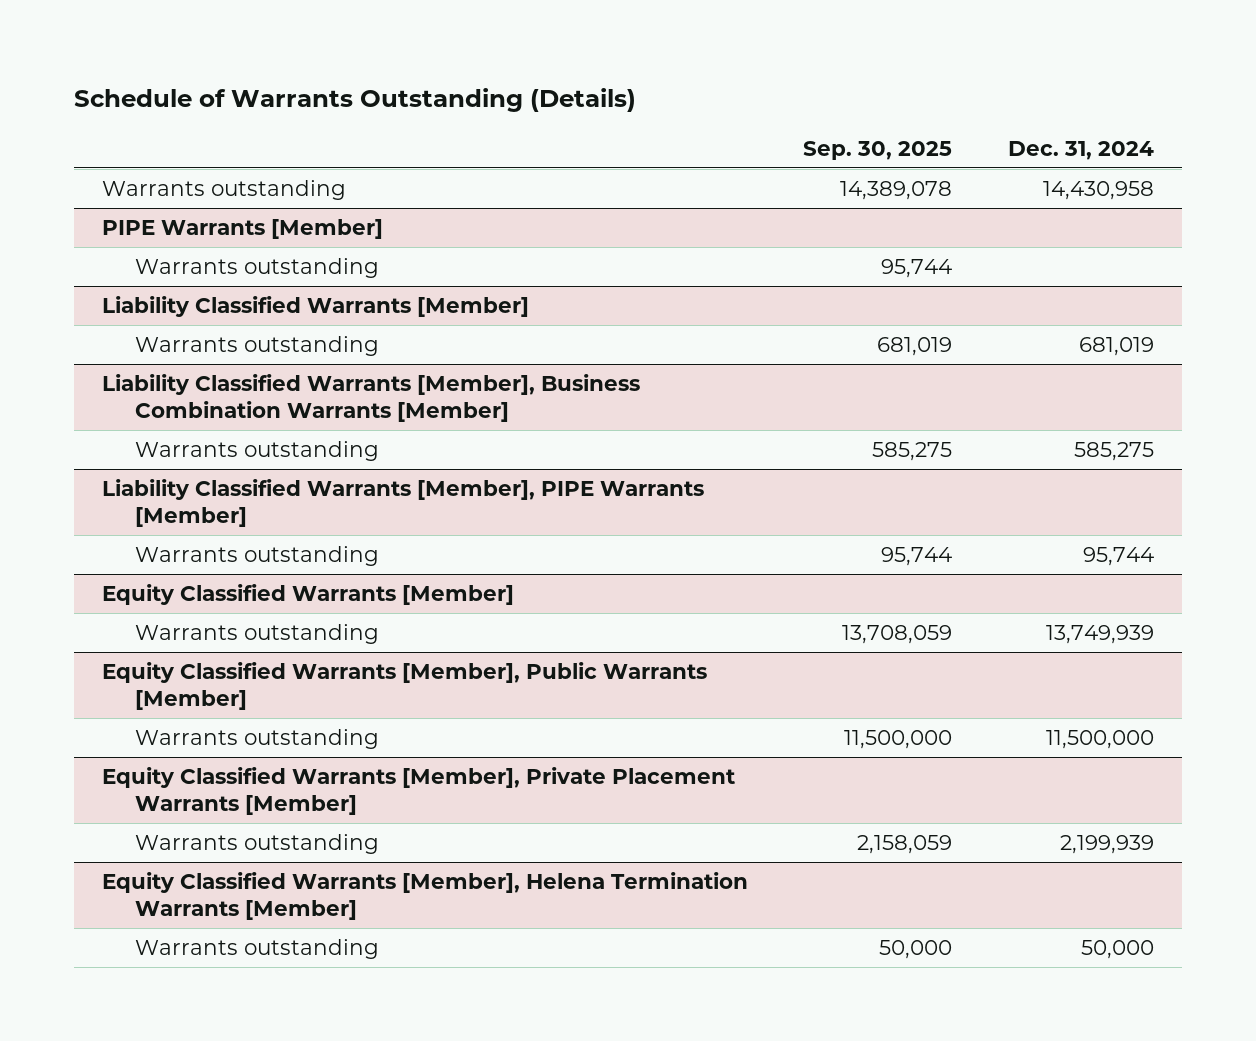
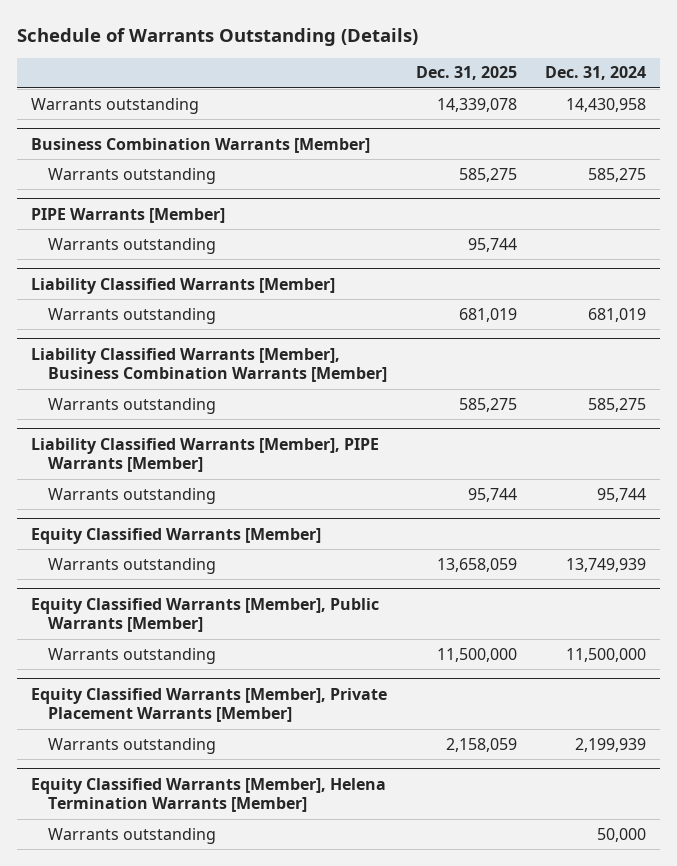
- | Sep. 30, 2025 | Dec. 31, 2024
+ | Dec. 31, 2025 | Dec. 31, 2024
+ Business Combination Warrants [Member]
+ Warrants outstanding | 585,275 | 585,275

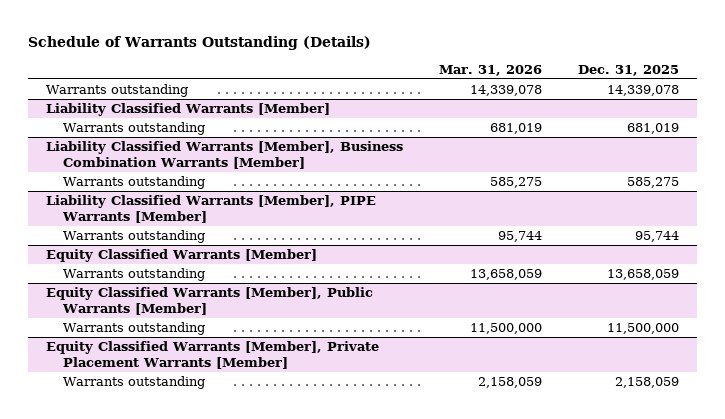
- | Dec. 31, 2025 | Dec. 31, 2024
+ | Mar. 31, 2026 | Dec. 31, 2025
- Business Combination Warrants [Member]
- Warrants outstanding | 585,275 | 585,275
- PIPE Warrants [Member]
- Warrants outstanding | 95,744 |
- Equity Classified Warrants [Member], Helena Termination Warrants [Member]
- Warrants outstanding | | 50,000

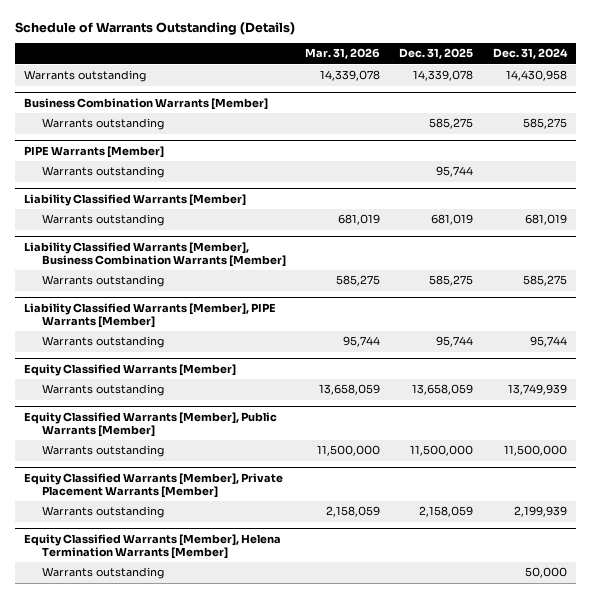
- | Mar. 31, 2026 | Dec. 31, 2025
+ | Mar. 31, 2026 | Dec. 31, 2025 | Dec. 31, 2024
+ Business Combination Warrants [Member]
+ Warrants outstanding | | 585,275 | 585,275
+ PIPE Warrants [Member]
+ Warrants outstanding | | 95,744 |
+ Equity Classified Warrants [Member], Helena Termination Warrants [Member]
+ Warrants outstanding | | | 50,000

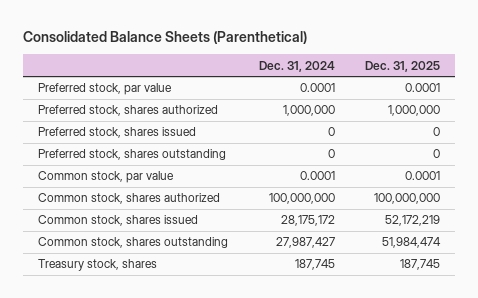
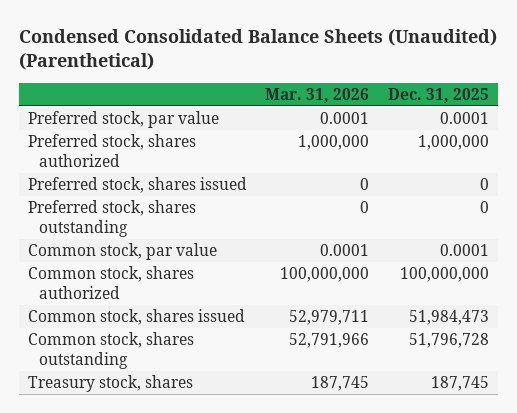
- Consolidated Balance Sheets (Parenthetical)
+ Condensed Consolidated Balance Sheets (Unaudited) (Parenthetical)
- | Dec. 31, 2024 | Dec. 31, 2025
+ | Mar. 31, 2026 | Dec. 31, 2025
- Common stock, shares issued | 28,175,172 | 52,172,219
- Common stock, shares outstanding | 27,987,427 | 51,984,474
+ Common stock, shares issued | 52,979,711 | 51,984,473
+ Common stock, shares outstanding | 52,791,966 | 51,796,728

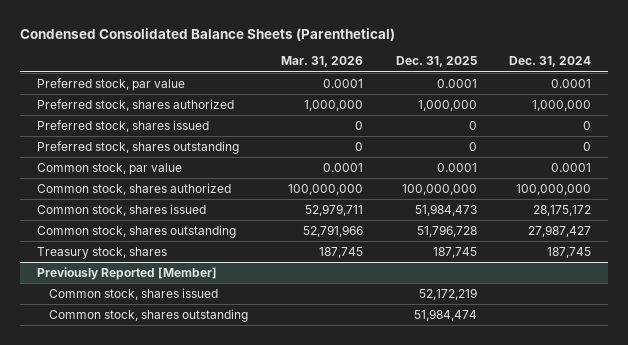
- Condensed Consolidated Balance Sheets (Unaudited) (Parenthetical)
+ Condensed Consolidated Balance Sheets (Parenthetical)
- | Mar. 31, 2026 | Dec. 31, 2025
+ | Mar. 31, 2026 | Dec. 31, 2025 | Dec. 31, 2024
+ Previously Reported [Member]
+ Common stock, shares issued | | 52,172,219 |
+ Common stock, shares outstanding | | 51,984,474 |

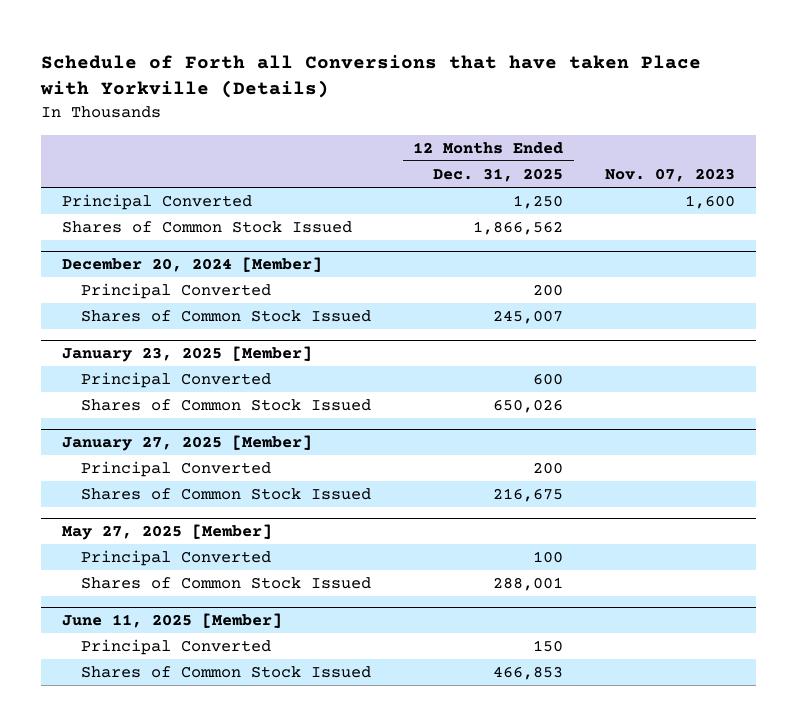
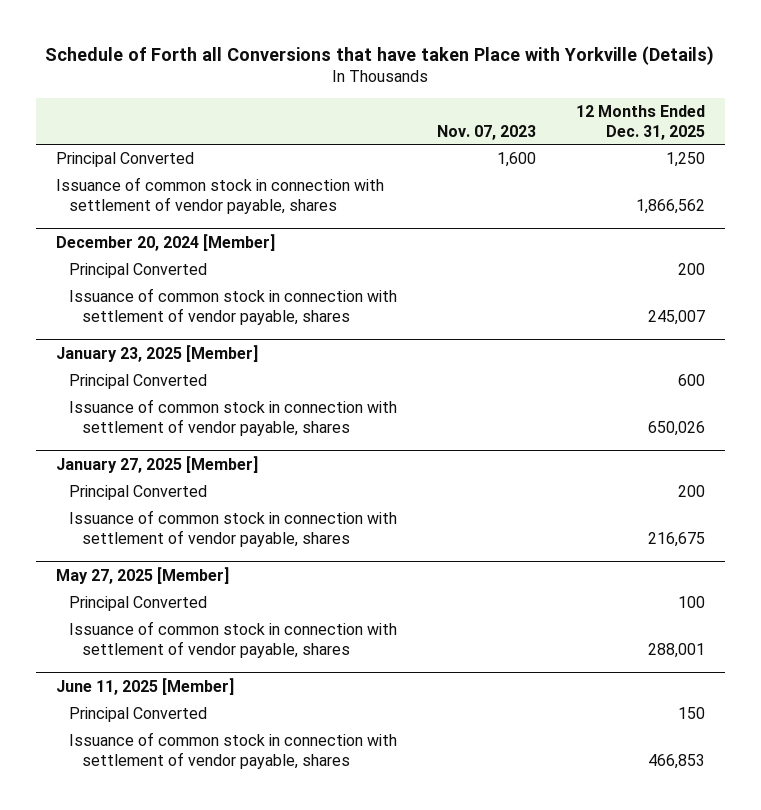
- | 12 Months Ended Dec. 31, 2025 | Nov. 07, 2023
+ | Nov. 07, 2023 | 12 Months Ended Dec. 31, 2025
- Shares of Common Stock Issued | 1,866,562 |
+ Issuance of common stock in connection with settlement of vendor payable, shares | | 1,866,562
@ December 20, 2024 [Member]
- Shares of Common Stock Issued | 245,007 |
+ Issuance of common stock in connection with settlement of vendor payable, shares | | 245,007
@ January 23, 2025 [Member]
- Shares of Common Stock Issued | 650,026 |
+ Issuance of common stock in connection with settlement of vendor payable, shares | | 650,026
@ January 27, 2025 [Member]
- Shares of Common Stock Issued | 216,675 |
+ Issuance of common stock in connection with settlement of vendor payable, shares | | 216,675
@ May 27, 2025 [Member]
- Shares of Common Stock Issued | 288,001 |
+ Issuance of common stock in connection with settlement of vendor payable, shares | | 288,001
@ June 11, 2025 [Member]
- Shares of Common Stock Issued | 466,853 |
+ Issuance of common stock in connection with settlement of vendor payable, shares | | 466,853

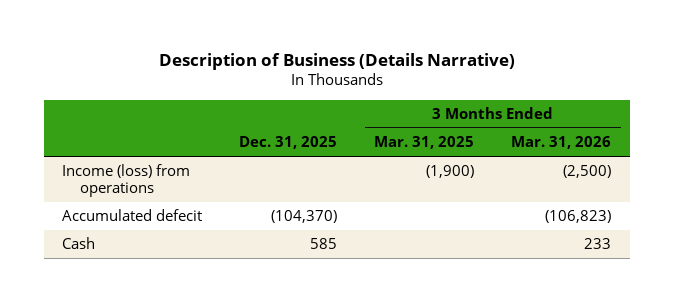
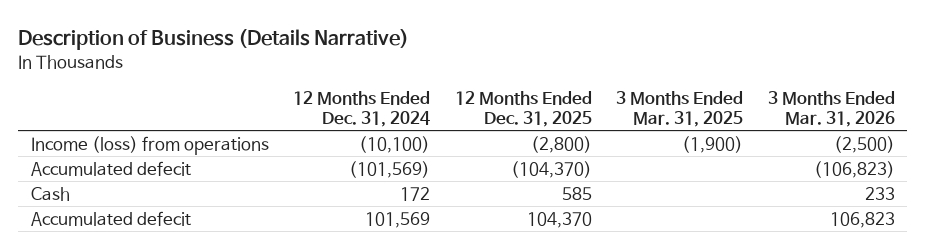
- | Dec. 31, 2025 | 3 Months Ended Mar. 31, 2025 | 3 Months Ended Mar. 31, 2026
+ | 12 Months Ended Dec. 31, 2024 | 12 Months Ended Dec. 31, 2025 | 3 Months Ended Mar. 31, 2025 | 3 Months Ended Mar. 31, 2026
+ Accumulated defecit | 101,569 | 104,370 | | 106,823

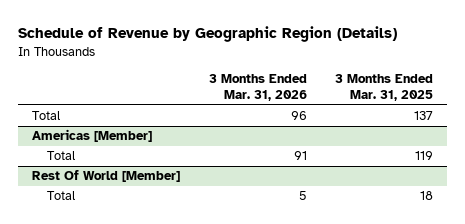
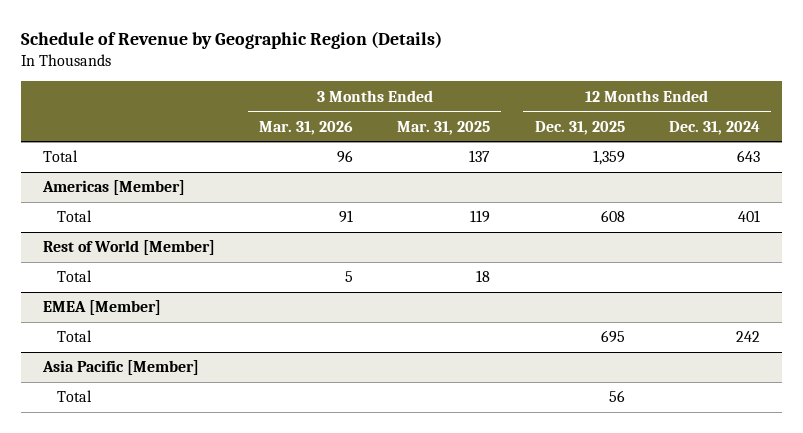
- | 3 Months Ended Mar. 31, 2026 | 3 Months Ended Mar. 31, 2025
+ | 3 Months Ended Mar. 31, 2026 | 3 Months Ended Mar. 31, 2025 | 12 Months Ended Dec. 31, 2025 | 12 Months Ended Dec. 31, 2024
- Rest Of World [Member]
+ Rest of World [Member]
+ EMEA [Member]
+ Total | | | 695 | 242
+ Asia Pacific [Member]
+ Total | | | 56 |

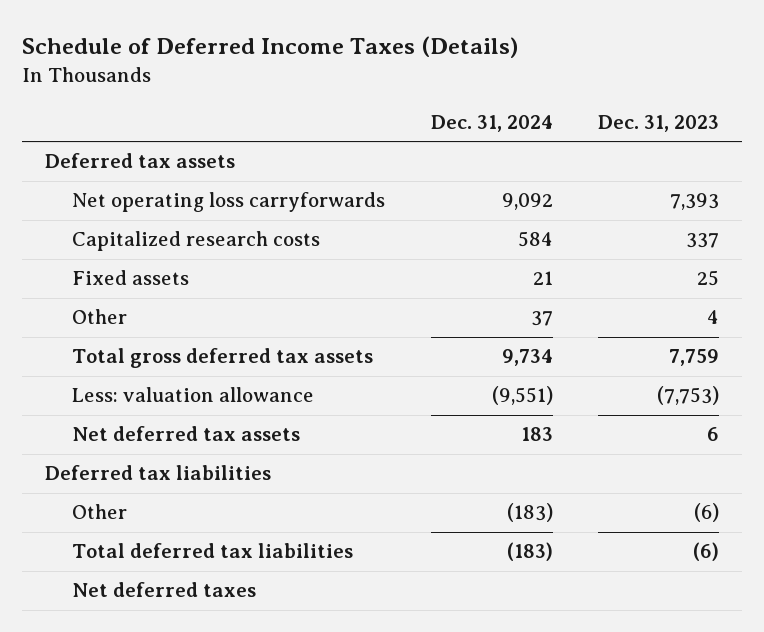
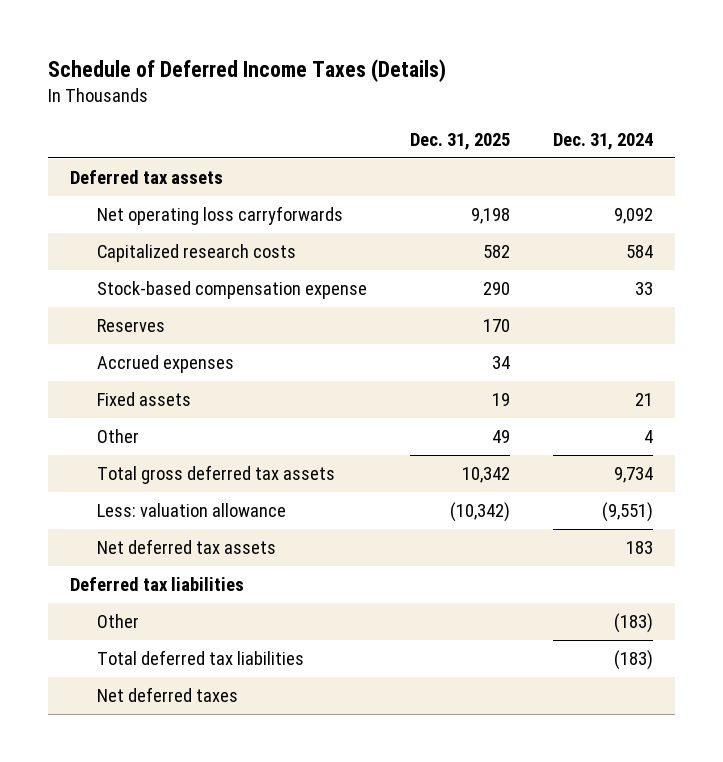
- | Dec. 31, 2024 | Dec. 31, 2023
+ | Dec. 31, 2025 | Dec. 31, 2024
+ Stock-based compensation expense | 290 | 33
+ Reserves | 170 |
+ Accrued expenses | 34 |
- Other | 37 | 4
+ Other | 49 | 4

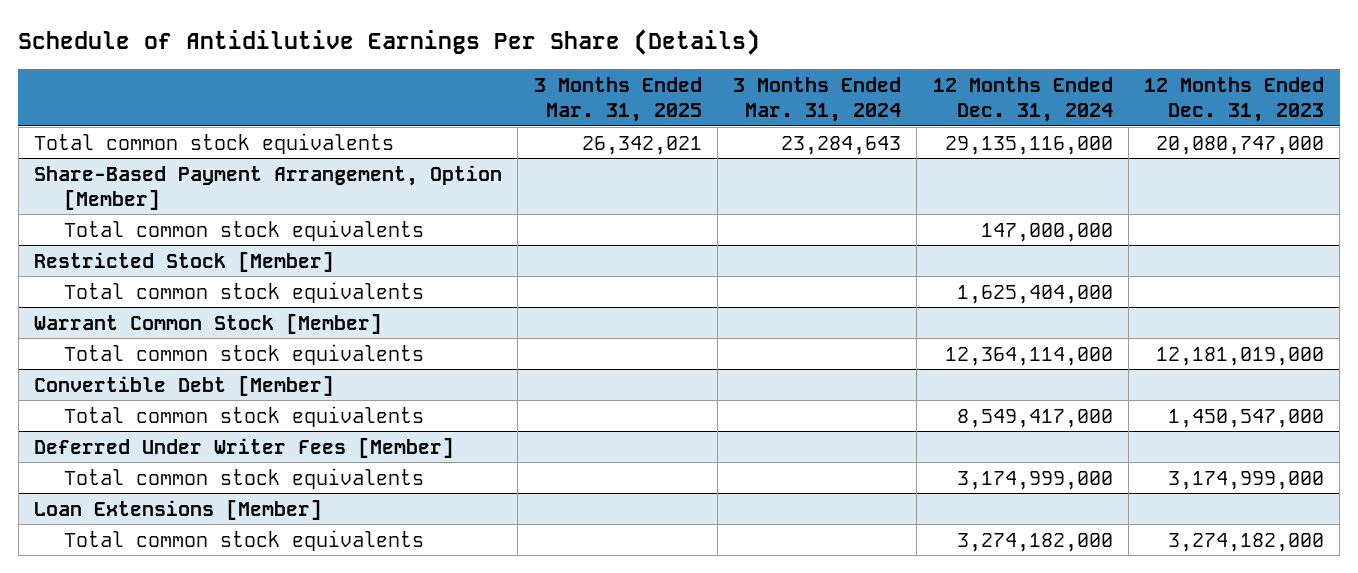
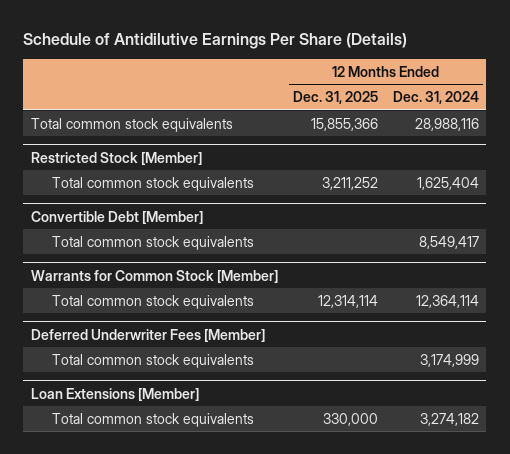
- | 3 Months Ended Mar. 31, 2025 | 3 Months Ended Mar. 31, 2024 | 12 Months Ended Dec. 31, 2024 | 12 Months Ended Dec. 31, 2023
+ | 12 Months Ended Dec. 31, 2025 | 12 Months Ended Dec. 31, 2024
- Total common stock equivalents | 26,342,021 | 23,284,643 | 29,135,116,000 | 20,080,747,000
- Share-Based Payment Arrangement, Option [Member]
- Total common stock equivalents | | | 147,000,000 |
+ Total common stock equivalents | 15,855,366 | 28,988,116
@ Restricted Stock [Member]
- Total common stock equivalents | | | 1,625,404,000 |
- Warrant Common Stock [Member]
- Total common stock equivalents | | | 12,364,114,000 | 12,181,019,000
@ Restricted Stock [Member]
+ Total common stock equivalents | 3,211,252 | 1,625,404
@ Convertible Debt [Member]
- Total common stock equivalents | | | 8,549,417,000 | 1,450,547,000
- Deferred Under Writer Fees [Member]
- Total common stock equivalents | | | 3,174,999,000 | 3,174,999,000
@ Convertible Debt [Member]
+ Total common stock equivalents | | 8,549,417
+ Warrants for Common Stock [Member]
+ Total common stock equivalents | 12,314,114 | 12,364,114
+ Deferred Underwriter Fees [Member]
+ Total common stock equivalents | | 3,174,999
@ Loan Extensions [Member]
- Total common stock equivalents | | | 3,274,182,000 | 3,274,182,000
+ Total common stock equivalents | 330,000 | 3,274,182

